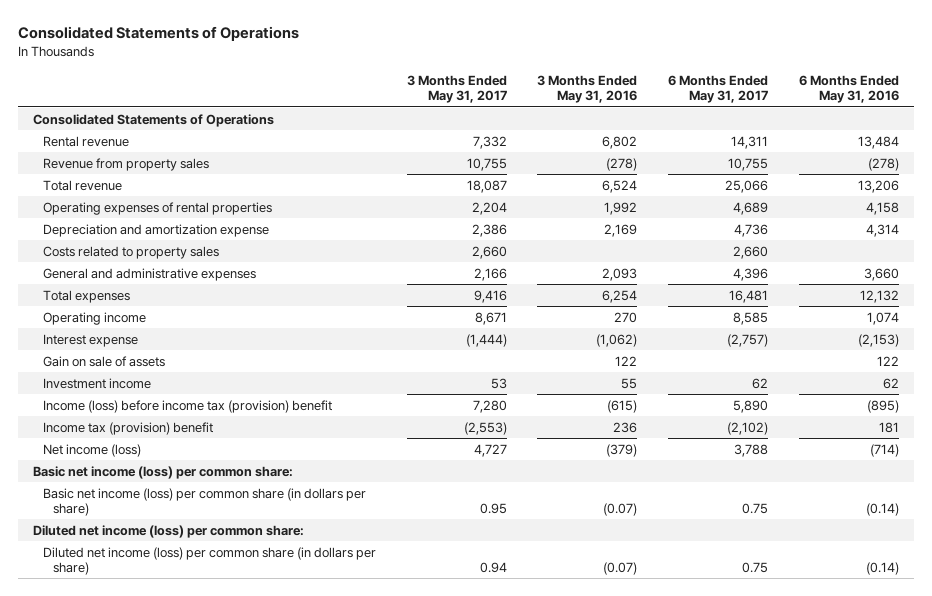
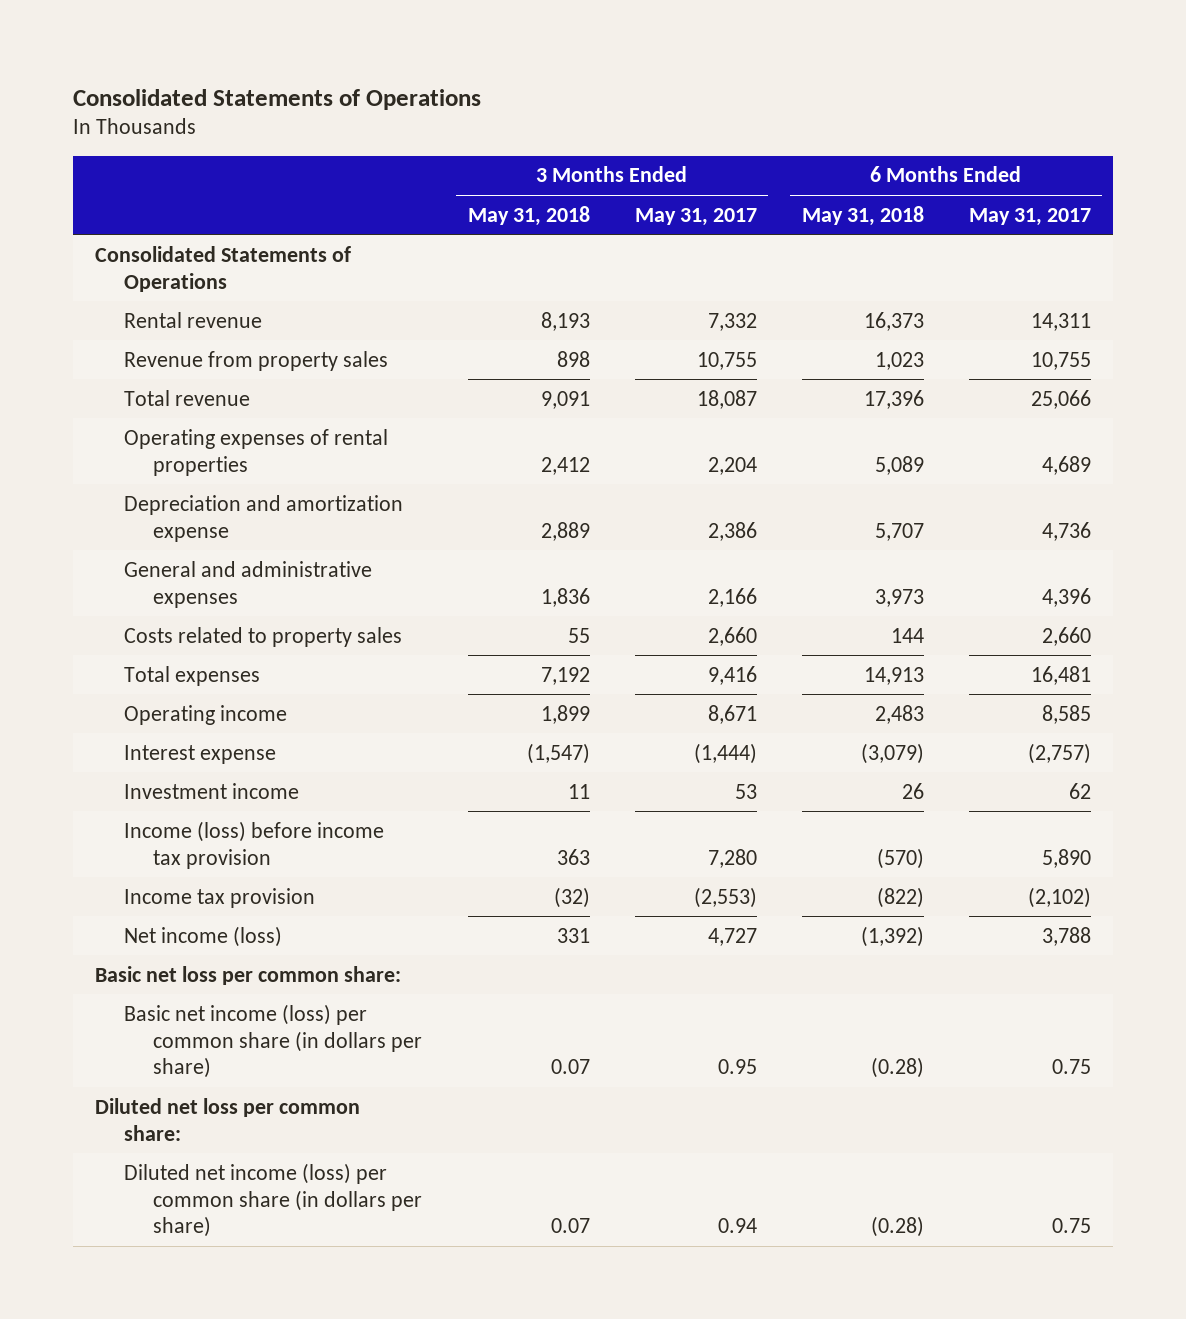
- | 3 Months Ended May 31, 2017 | 3 Months Ended May 31, 2016 | 6 Months Ended May 31, 2017 | 6 Months Ended May 31, 2016
+ | 3 Months Ended May 31, 2018 | 3 Months Ended May 31, 2017 | 6 Months Ended May 31, 2018 | 6 Months Ended May 31, 2017
moved down: Costs related to property sales | 55 | 2,660 | 144 | 2,660
- Gain on sale of assets | | 122 | | 122
- Income (loss) before income tax (provision) benefit | 7,280 | (615) | 5,890 | (895)
- Income tax (provision) benefit | (2,553) | 236 | (2,102) | 181
+ Income (loss) before income tax provision | 363 | 7,280 | (570) | 5,890
+ Income tax provision | (32) | (2,553) | (822) | (2,102)
- Basic net income (loss) per common share:
+ Basic net loss per common share:
- Diluted net income (loss) per common share:
+ Diluted net loss per common share:

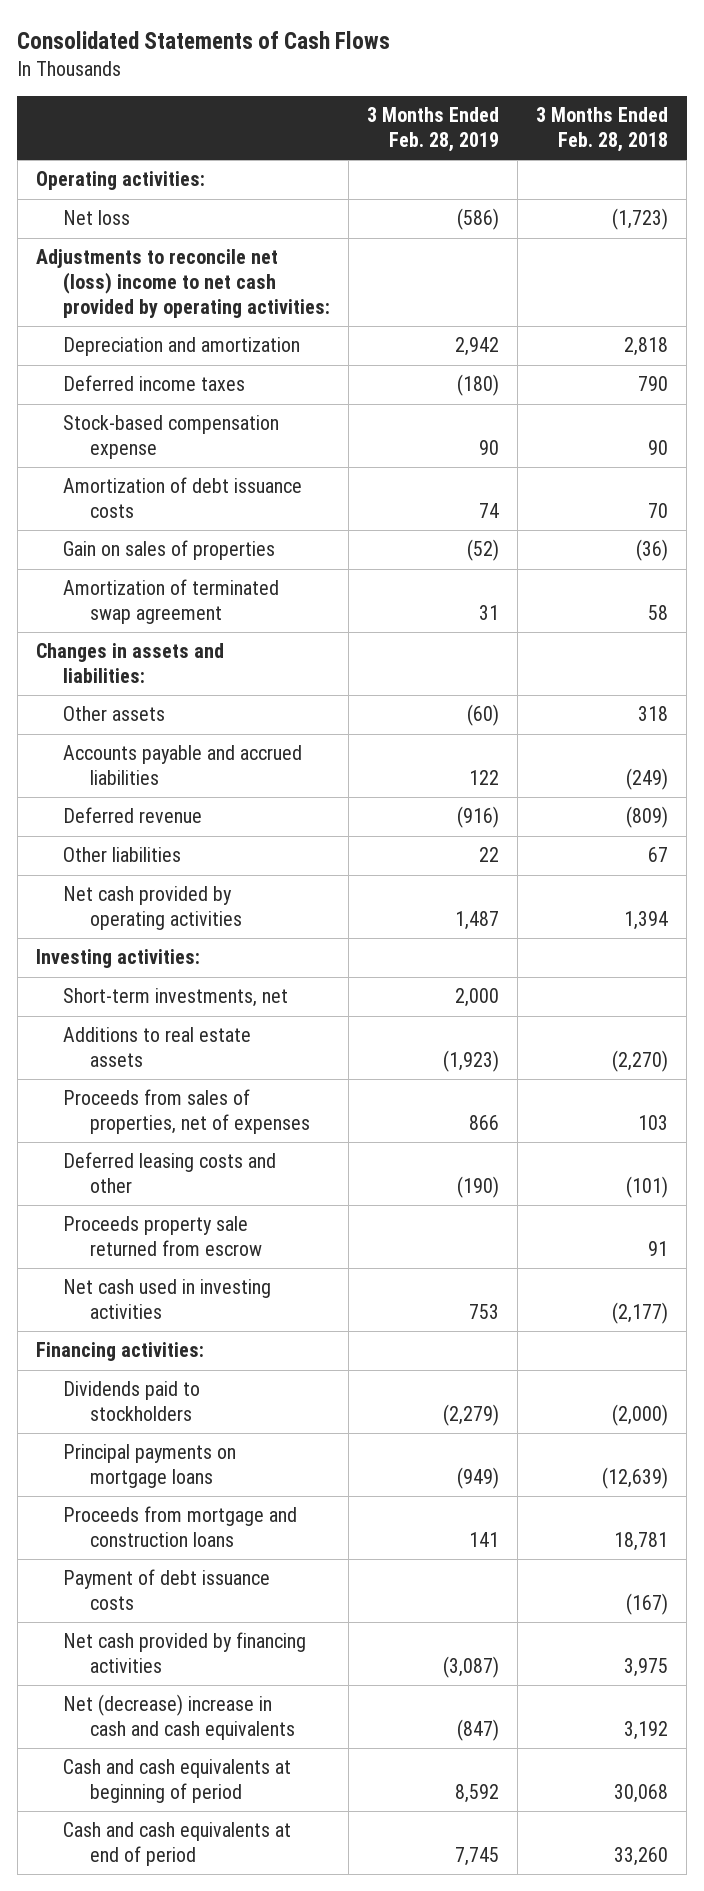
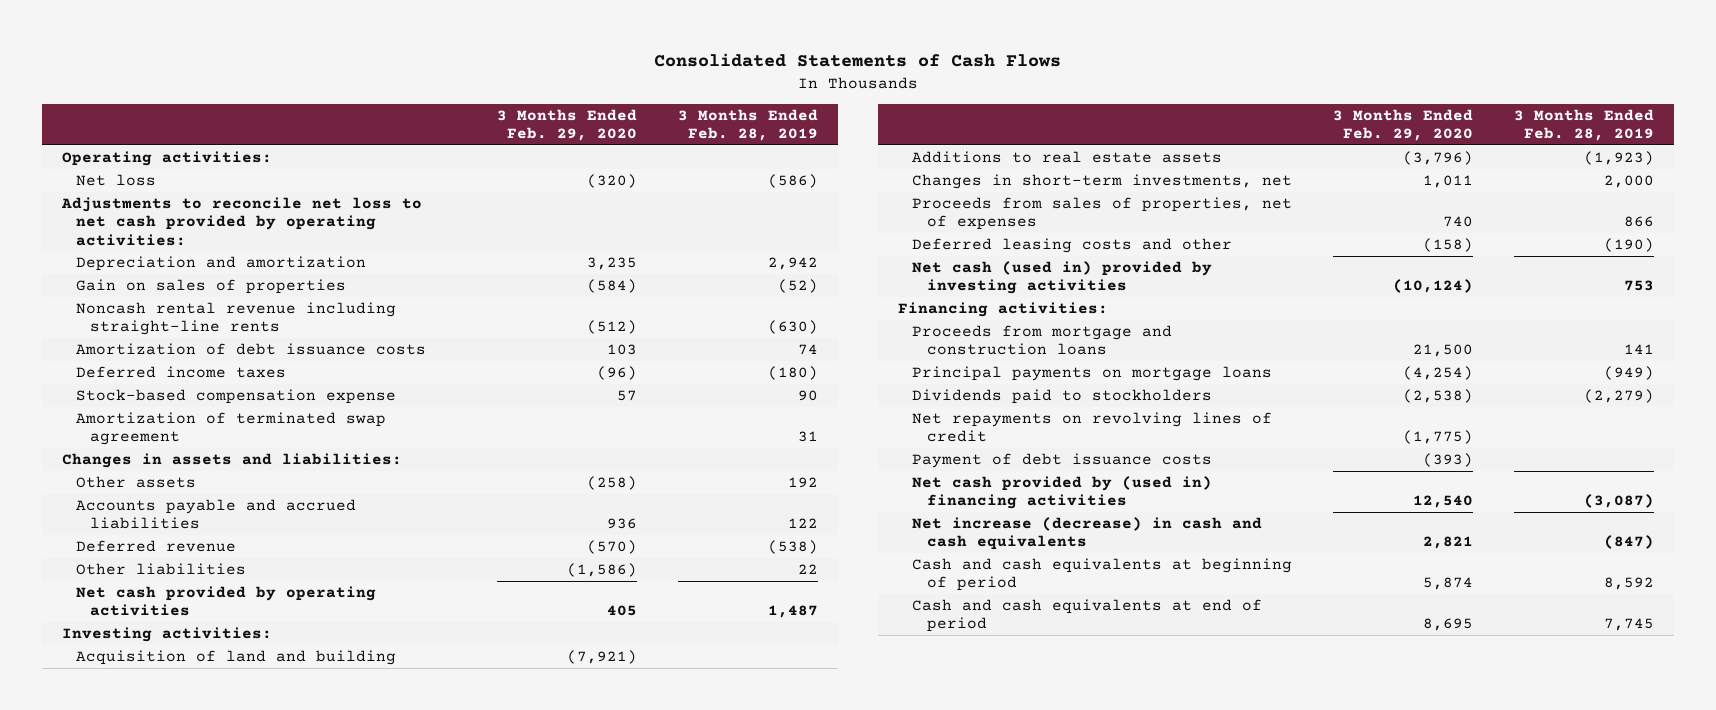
- | 3 Months Ended Feb. 28, 2019 | 3 Months Ended Feb. 28, 2018
+ | 3 Months Ended Feb. 29, 2020 | 3 Months Ended Feb. 28, 2019
- Adjustments to reconcile net (loss) income to net cash provided by operating activities:
+ Adjustments to reconcile net loss to net cash provided by operating activities:
moved up: Gain on sales of properties | (584) | (52)
+ Noncash rental revenue including straight-line rents | (512) | (630)
moved up: Amortization of debt issuance costs | 103 | 74
- Other assets | (60) | 318
+ Other assets | (258) | 192
- Deferred revenue | (916) | (809)
+ Deferred revenue | (570) | (538)
- Short-term investments, net | 2,000 |
+ Acquisition of land and building | (7,921) |
+ Changes in short-term investments, net | 1,011 | 2,000
- Proceeds property sale returned from escrow | | 91
- Net cash used in investing activities | 753 | (2,177)
+ Net cash (used in) provided by investing activities | (10,124) | 753
moved down: Principal payments on mortgage loans | (4,254) | (949)
moved down: Dividends paid to stockholders | (2,538) | (2,279)
+ Net repayments on revolving lines of credit | (1,775) |
- Net cash provided by financing activities | (3,087) | 3,975
- Net (decrease) increase in cash and cash equivalents | (847) | 3,192
+ Net cash provided by (used in) financing activities | 12,540 | (3,087)
+ Net increase (decrease) in cash and cash equivalents | 2,821 | (847)

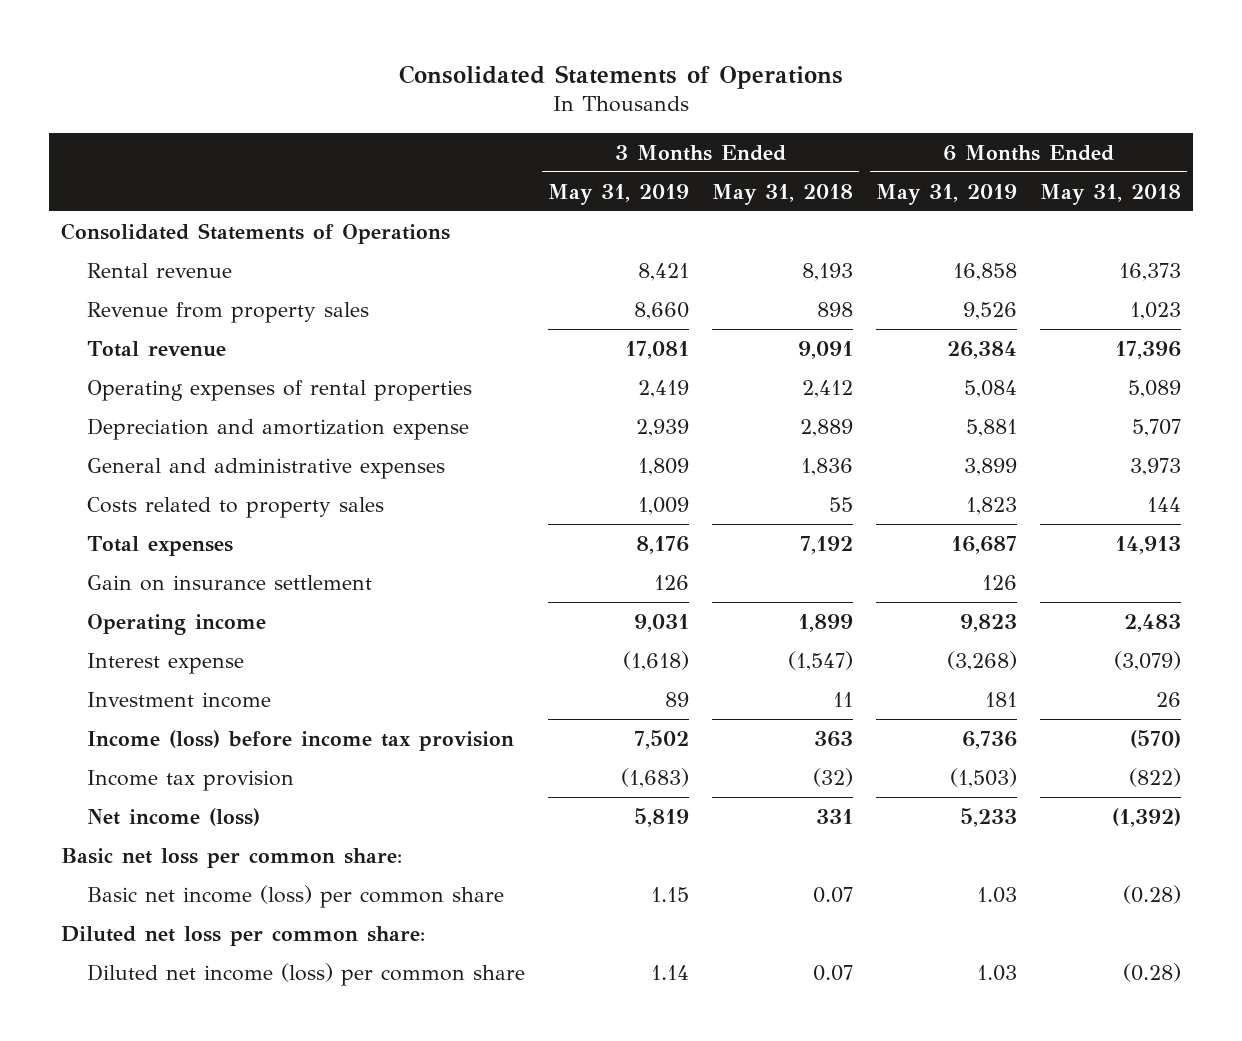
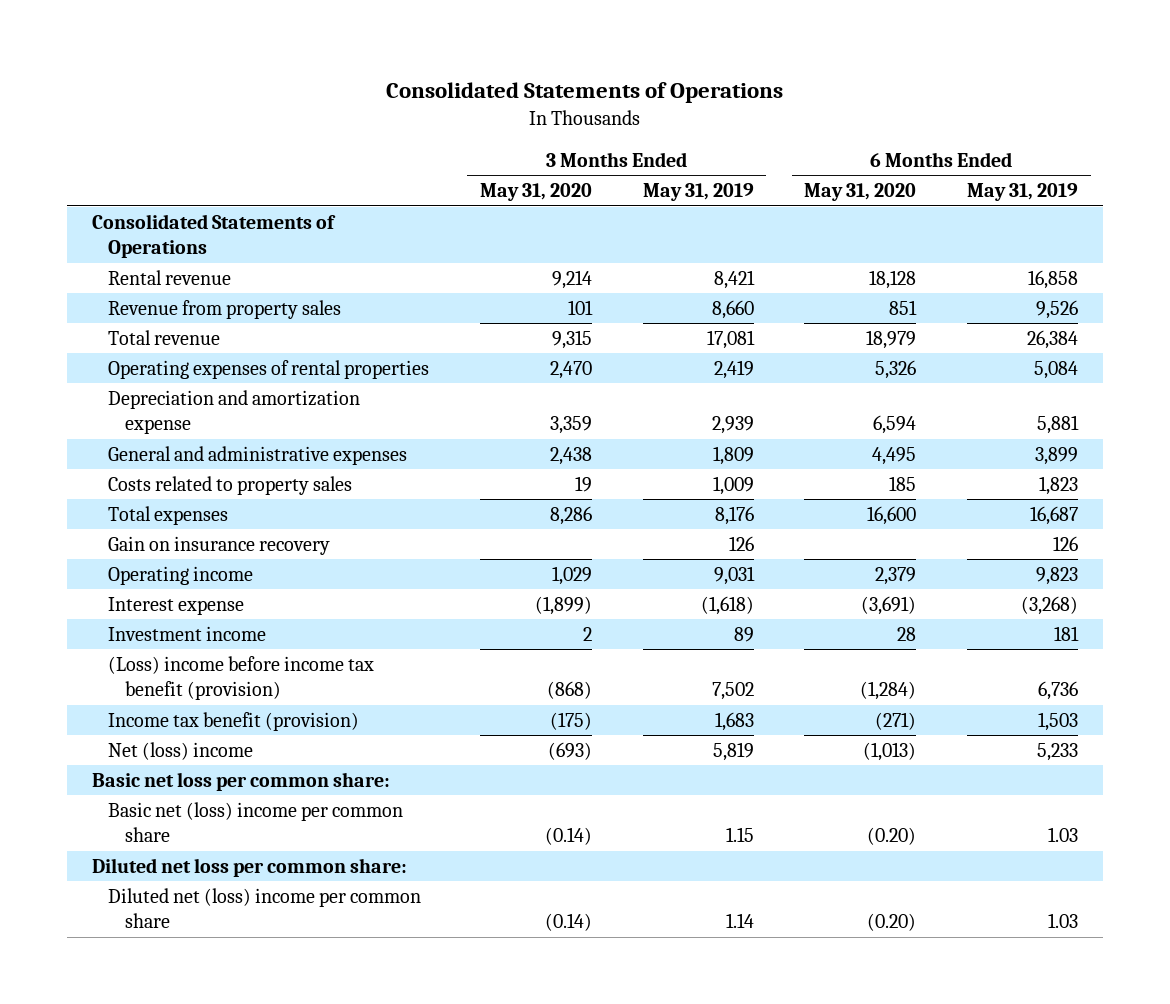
- | 3 Months Ended May 31, 2019 | 3 Months Ended May 31, 2018 | 6 Months Ended May 31, 2019 | 6 Months Ended May 31, 2018
+ | 3 Months Ended May 31, 2020 | 3 Months Ended May 31, 2019 | 6 Months Ended May 31, 2020 | 6 Months Ended May 31, 2019
- Gain on insurance settlement | 126 | | 126 |
+ Gain on insurance recovery | | 126 | | 126
- Income (loss) before income tax provision | 7,502 | 363 | 6,736 | (570)
- Income tax provision | (1,683) | (32) | (1,503) | (822)
- Net income (loss) | 5,819 | 331 | 5,233 | (1,392)
+ (Loss) income before income tax benefit (provision) | (868) | 7,502 | (1,284) | 6,736
+ Income tax benefit (provision) | (175) | 1,683 | (271) | 1,503
+ Net (loss) income | (693) | 5,819 | (1,013) | 5,233
- Basic net income (loss) per common share | 1.15 | 0.07 | 1.03 | (0.28)
+ Basic net (loss) income per common share | (0.14) | 1.15 | (0.20) | 1.03
- Diluted net income (loss) per common share | 1.14 | 0.07 | 1.03 | (0.28)
+ Diluted net (loss) income per common share | (0.14) | 1.14 | (0.20) | 1.03

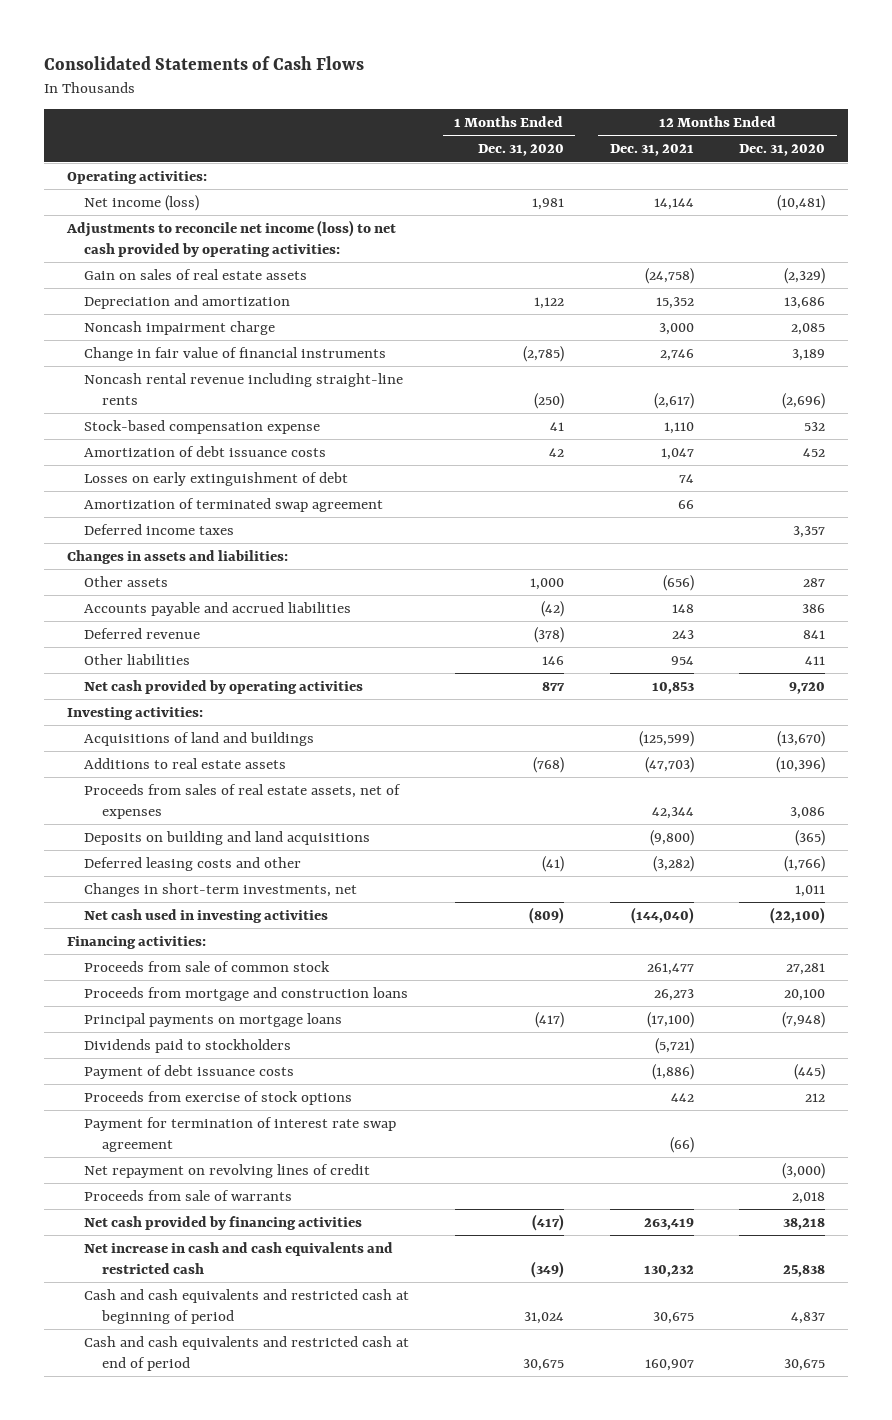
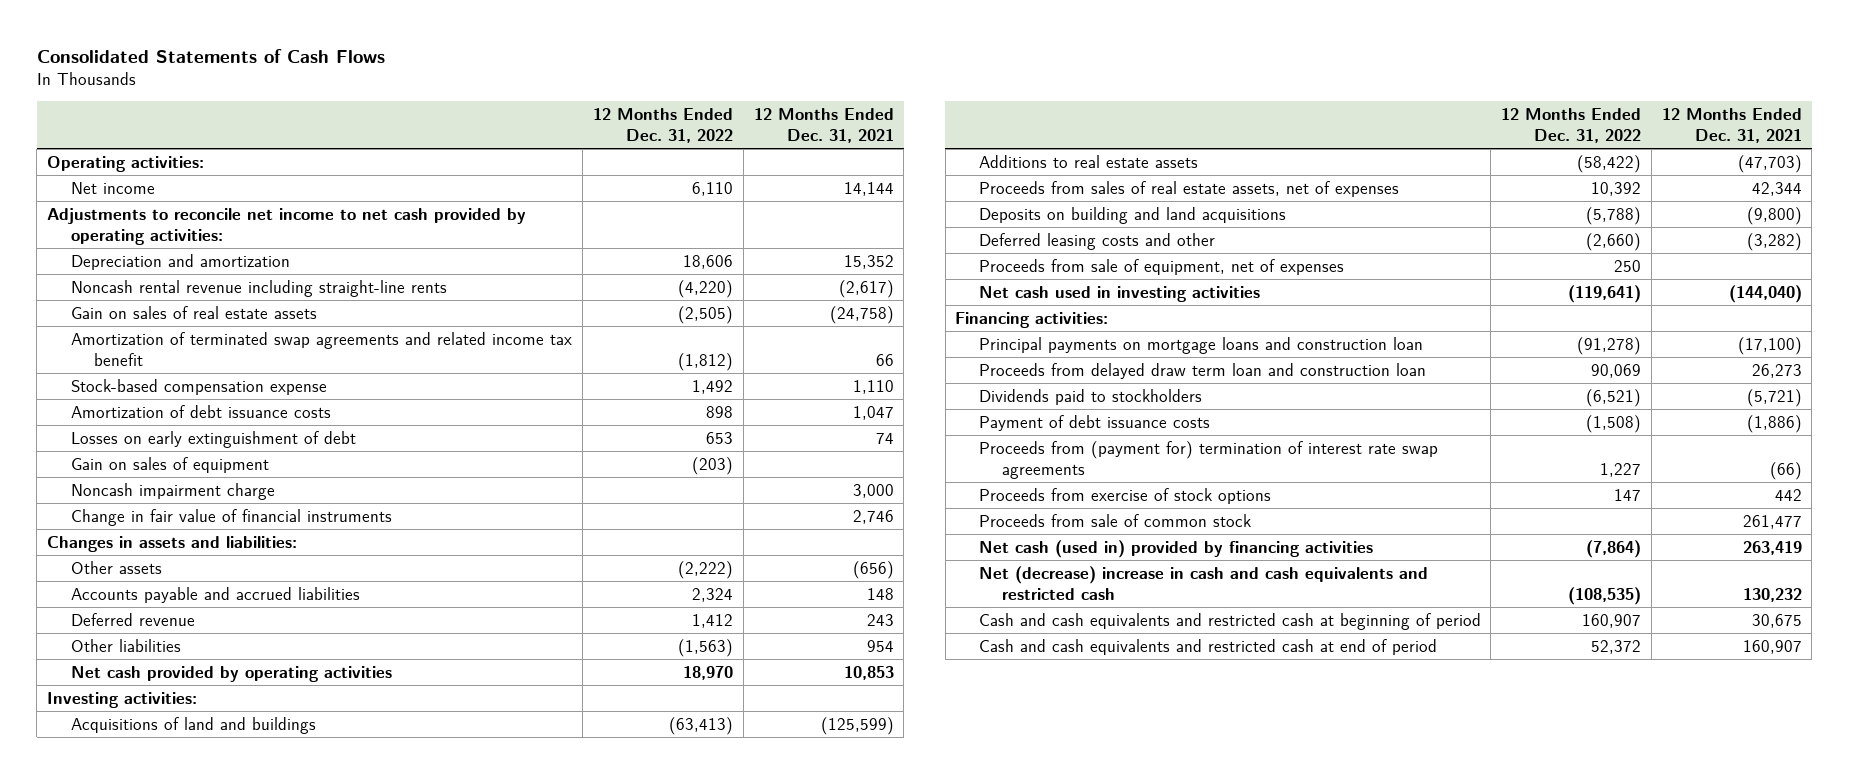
- | 1 Months Ended Dec. 31, 2020 | 12 Months Ended Dec. 31, 2021 | 12 Months Ended Dec. 31, 2020
+ | 12 Months Ended Dec. 31, 2022 | 12 Months Ended Dec. 31, 2021
- Net income (loss) | 1,981 | 14,144 | (10,481)
- Adjustments to reconcile net income (loss) to net cash provided by operating activities:
+ Net income | 6,110 | 14,144
+ Adjustments to reconcile net income to net cash provided by operating activities:
moved down: Gain on sales of real estate assets | (2,505) | (24,758)
+ Amortization of terminated swap agreements and related income tax benefit | (1,812) | 66
- Amortization of terminated swap agreement | | 66 |
- Deferred income taxes | | | 3,357
+ Gain on sales of equipment | (203) |
moved down: Noncash impairment charge | | 3,000
moved down: Change in fair value of financial instruments | | 2,746
- Changes in short-term investments, net | | | 1,011
+ Proceeds from sale of equipment, net of expenses | 250 |
- Proceeds from mortgage and construction loans | | 26,273 | 20,100
- Principal payments on mortgage loans | (417) | (17,100) | (7,948)
+ Principal payments on mortgage loans and construction loan | (91,278) | (17,100)
+ Proceeds from delayed draw term loan and construction loan | 90,069 | 26,273
+ Proceeds from (payment for) termination of interest rate swap agreements | 1,227 | (66)
- Payment for termination of interest rate swap agreement | | (66) |
- Net repayment on revolving lines of credit | | | (3,000)
- Proceeds from sale of warrants | | | 2,018
- Net cash provided by financing activities | (417) | 263,419 | 38,218
- Net increase in cash and cash equivalents and restricted cash | (349) | 130,232 | 25,838
moved down: Proceeds from sale of common stock | | 261,477
+ Net cash (used in) provided by financing activities | (7,864) | 263,419
+ Net (decrease) increase in cash and cash equivalents and restricted cash | (108,535) | 130,232

